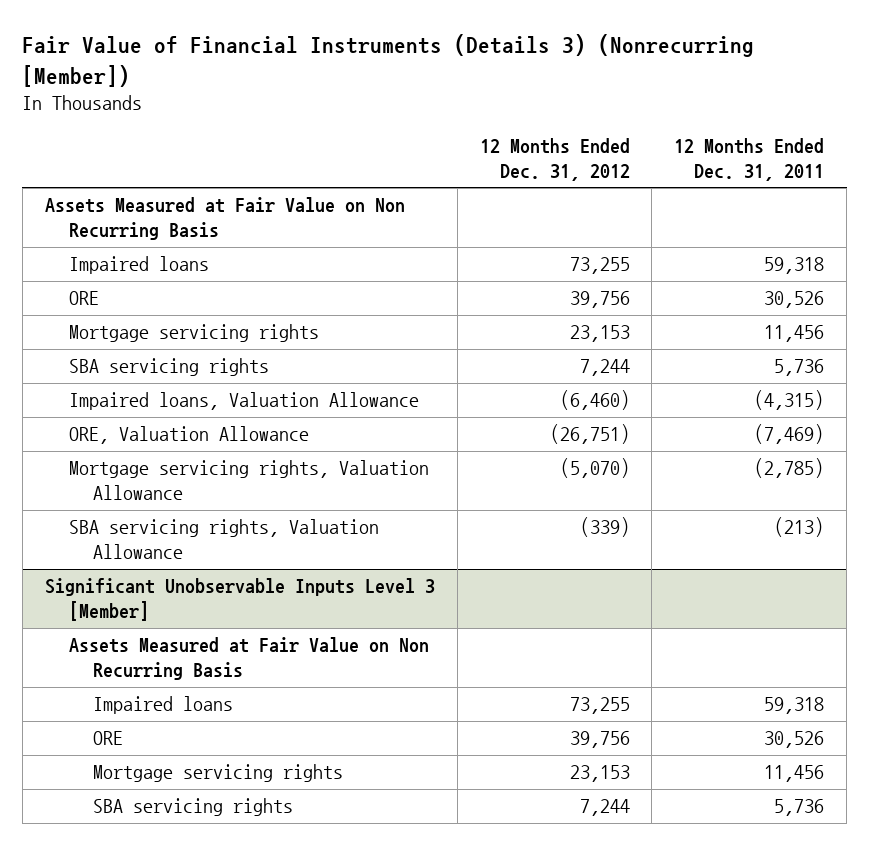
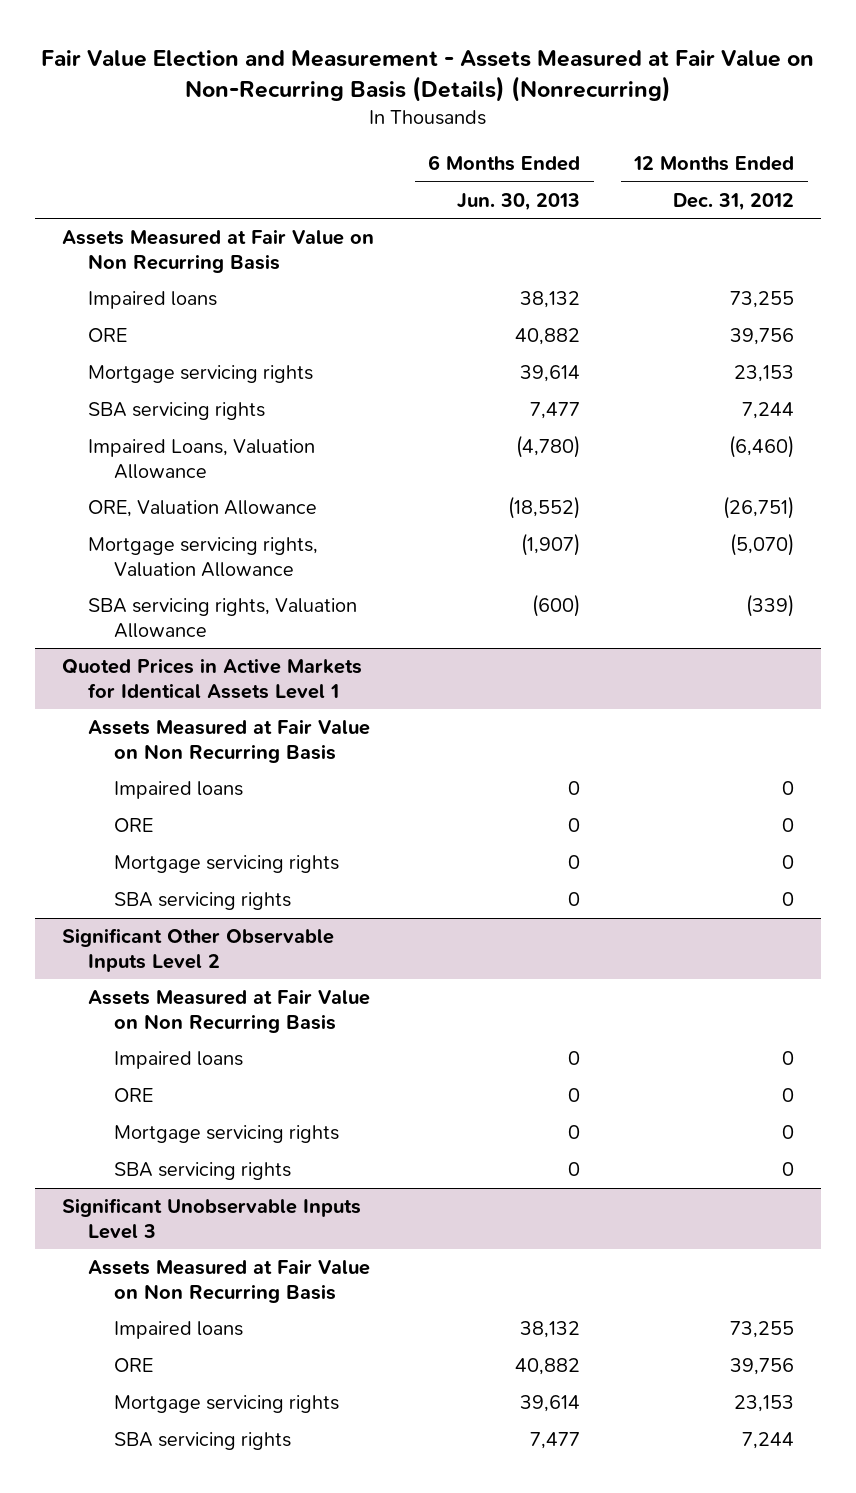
- Fair Value of Financial Instruments (Details 3) (Nonrecurring [Member])
+ Fair Value Election and Measurement - Assets Measured at Fair Value on Non-Recurring Basis (Details) (Nonrecurring)
- | 12 Months Ended Dec. 31, 2012 | 12 Months Ended Dec. 31, 2011
+ | 6 Months Ended Jun. 30, 2013 | 12 Months Ended Dec. 31, 2012
- Impaired loans, Valuation Allowance | (6,460) | (4,315)
+ Impaired Loans, Valuation Allowance | (4,780) | (6,460)
- Significant Unobservable Inputs Level 3 [Member]
+ Quoted Prices in Active Markets for Identical Assets Level 1
+ Impaired loans | 0 | 0
+ ORE | 0 | 0
+ Mortgage servicing rights | 0 | 0
+ SBA servicing rights | 0 | 0
+ Significant Other Observable Inputs Level 2
+ Assets Measured at Fair Value on Non Recurring Basis
+ Impaired loans | 0 | 0
+ ORE | 0 | 0
+ Mortgage servicing rights | 0 | 0
+ SBA servicing rights | 0 | 0
+ Significant Unobservable Inputs Level 3
+ Assets Measured at Fair Value on Non Recurring Basis

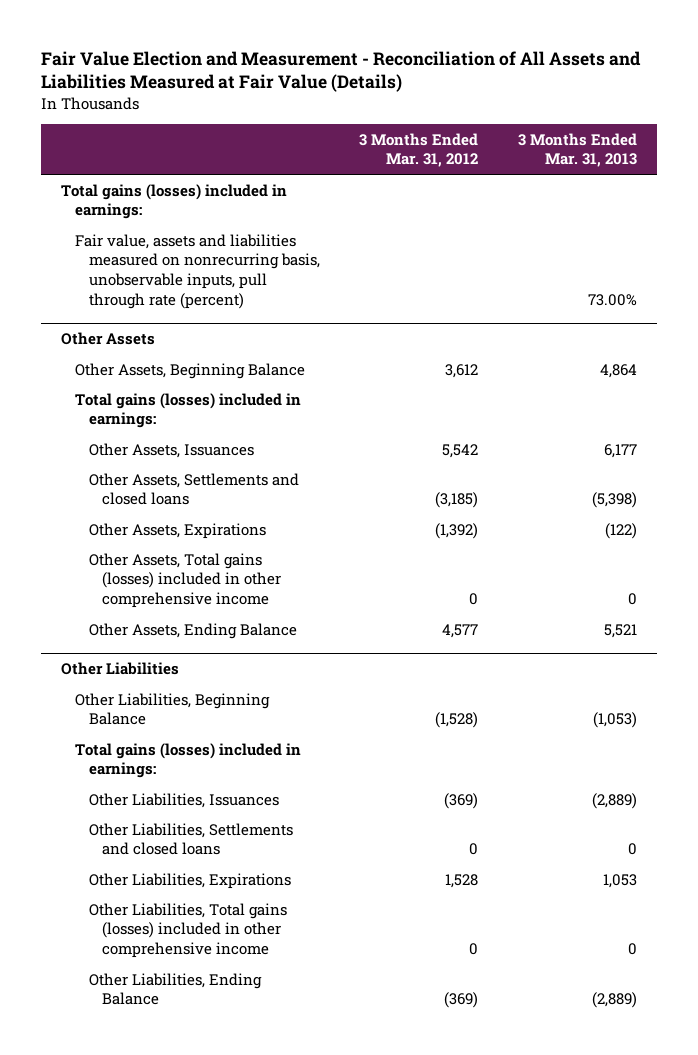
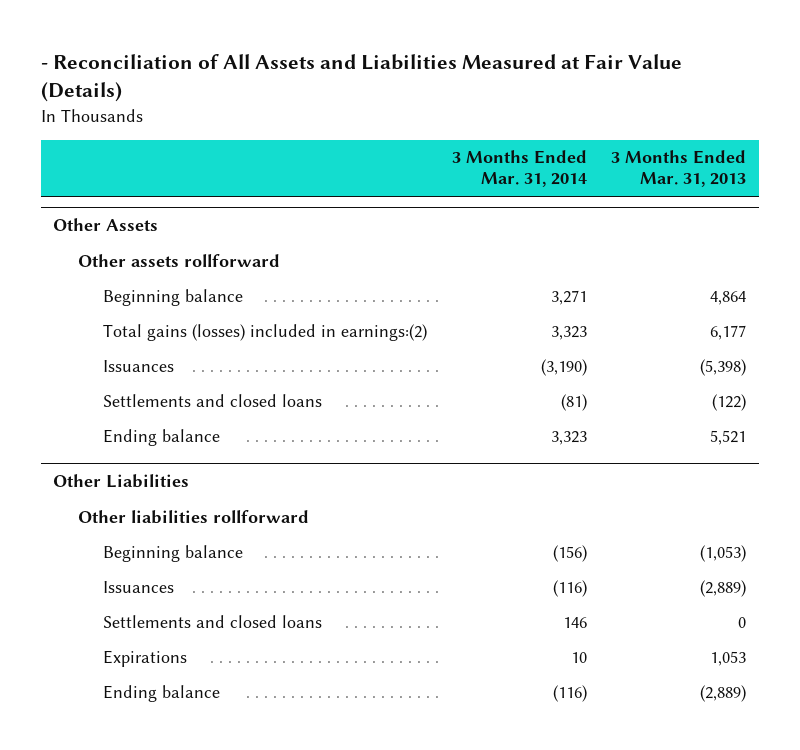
- Fair Value Election and Measurement - Reconciliation of All Assets and Liabilities Measured at Fair Value (Details)
+ - Reconciliation of All Assets and Liabilities Measured at Fair Value (Details)
- | 3 Months Ended Mar. 31, 2012 | 3 Months Ended Mar. 31, 2013
+ | 3 Months Ended Mar. 31, 2014 | 3 Months Ended Mar. 31, 2013
- Total gains (losses) included in earnings:
- Fair value, assets and liabilities measured on nonrecurring basis, unobservable inputs, pull through rate (percent) | | 73.00%
@ Other Assets
- Other Assets, Beginning Balance | 3,612 | 4,864
- Total gains (losses) included in earnings:
- Other Assets, Issuances | 5,542 | 6,177
- Other Assets, Settlements and closed loans | (3,185) | (5,398)
- Other Assets, Expirations | (1,392) | (122)
- Other Assets, Total gains (losses) included in other comprehensive income | 0 | 0
- Other Assets, Ending Balance | 4,577 | 5,521
+ Other assets rollforward
+ Beginning balance | 3,271 | 4,864
+ Total gains (losses) included in earnings:(2) | 3,323 | 6,177
+ Issuances | (3,190) | (5,398)
+ Settlements and closed loans | (81) | (122)
+ Ending balance | 3,323 | 5,521
@ Other Liabilities
- Other Liabilities, Beginning Balance | (1,528) | (1,053)
- Total gains (losses) included in earnings:
- Other Liabilities, Issuances | (369) | (2,889)
- Other Liabilities, Settlements and closed loans | 0 | 0
- Other Liabilities, Expirations | 1,528 | 1,053
- Other Liabilities, Total gains (losses) included in other comprehensive income | 0 | 0
- Other Liabilities, Ending Balance | (369) | (2,889)
+ Other liabilities rollforward
+ Beginning balance | (156) | (1,053)
+ Issuances | (116) | (2,889)
+ Settlements and closed loans | 146 | 0
+ Expirations | 10 | 1,053
+ Ending balance | (116) | (2,889)

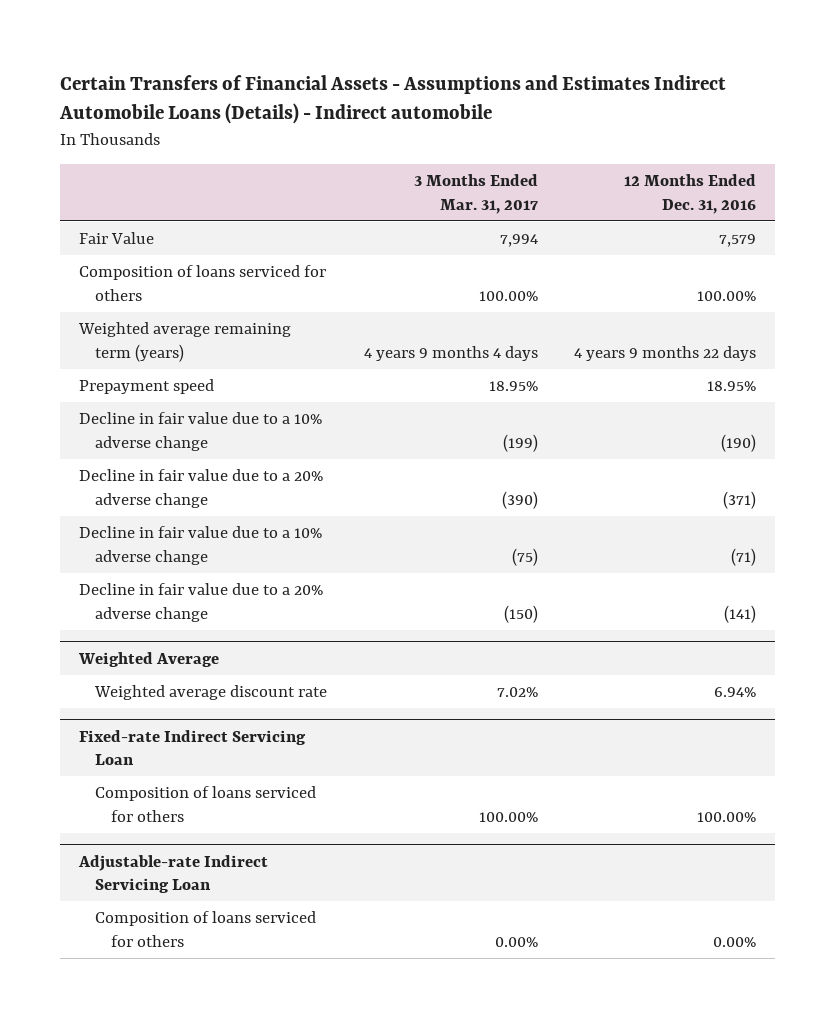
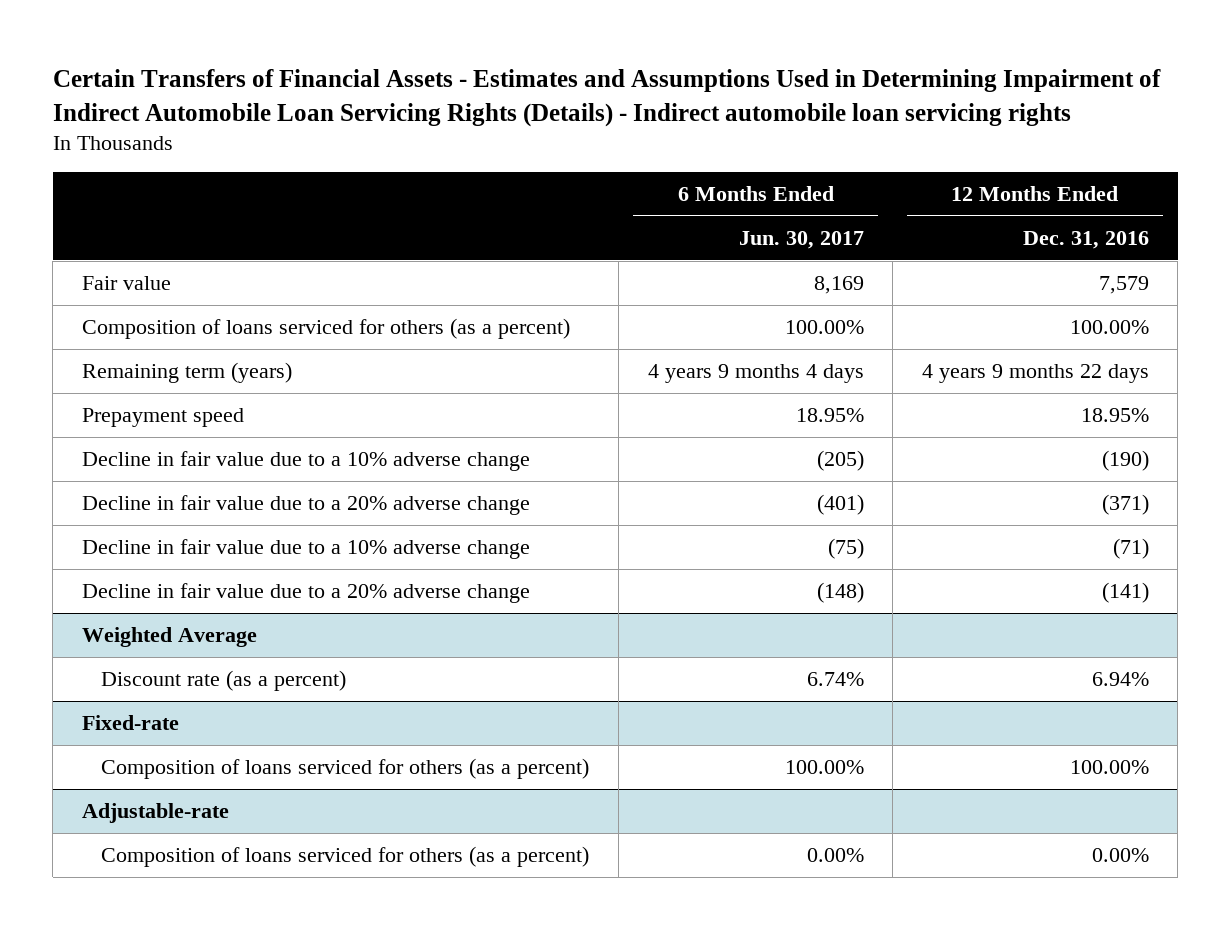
- Certain Transfers of Financial Assets - Assumptions and Estimates Indirect Automobile Loans (Details) - Indirect automobile
+ Certain Transfers of Financial Assets - Estimates and Assumptions Used in Determining Impairment of Indirect Automobile Loan Servicing Rights (Details) - Indirect automobile loan servicing rights
- | 3 Months Ended Mar. 31, 2017 | 12 Months Ended Dec. 31, 2016
+ | 6 Months Ended Jun. 30, 2017 | 12 Months Ended Dec. 31, 2016
- Fair Value | 7,994 | 7,579
- Composition of loans serviced for others | 100.00% | 100.00%
- Weighted average remaining term (years) | 4 years 9 months 4 days | 4 years 9 months 22 days
+ Fair value | 8,169 | 7,579
+ Composition of loans serviced for others (as a percent) | 100.00% | 100.00%
+ Remaining term (years) | 4 years 9 months 4 days | 4 years 9 months 22 days
@ Weighted Average
- Weighted average discount rate | 7.02% | 6.94%
- Fixed-rate Indirect Servicing Loan
- Composition of loans serviced for others | 100.00% | 100.00%
- Adjustable-rate Indirect Servicing Loan
- Composition of loans serviced for others | 0.00% | 0.00%
@ Weighted Average
+ Discount rate (as a percent) | 6.74% | 6.94%
+ Fixed-rate
+ Composition of loans serviced for others (as a percent) | 100.00% | 100.00%
+ Adjustable-rate
+ Composition of loans serviced for others (as a percent) | 0.00% | 0.00%

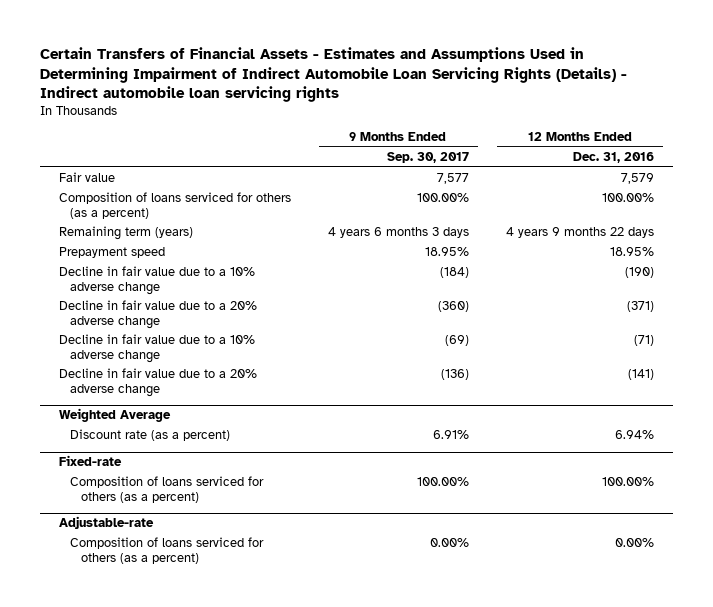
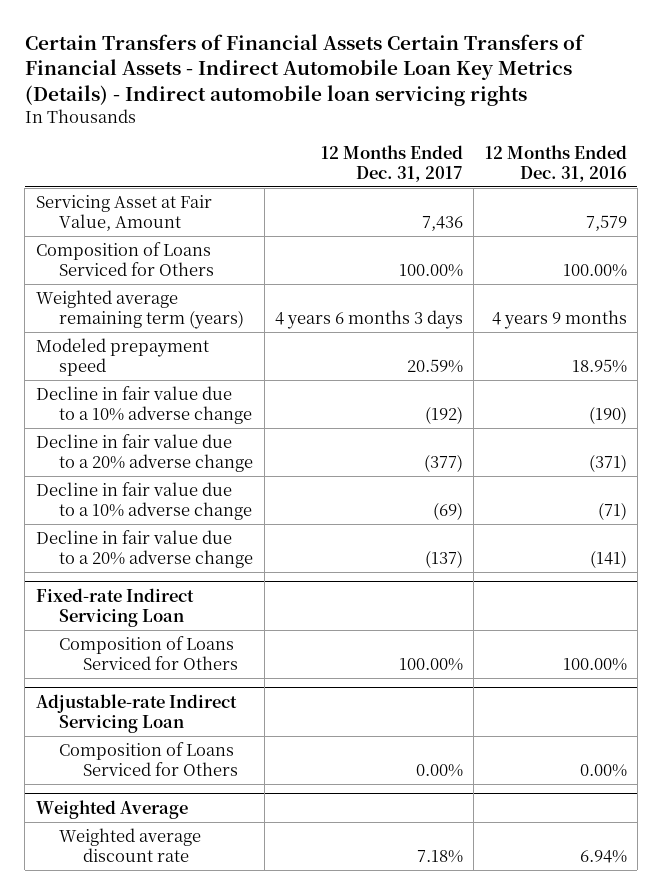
- Certain Transfers of Financial Assets - Estimates and Assumptions Used in Determining Impairment of Indirect Automobile Loan Servicing Rights (Details) - Indirect automobile loan servicing rights
+ Certain Transfers of Financial Assets Certain Transfers of Financial Assets - Indirect Automobile Loan Key Metrics (Details) - Indirect automobile loan servicing rights
- | 9 Months Ended Sep. 30, 2017 | 12 Months Ended Dec. 31, 2016
+ | 12 Months Ended Dec. 31, 2017 | 12 Months Ended Dec. 31, 2016
- Fair value | 7,577 | 7,579
- Composition of loans serviced for others (as a percent) | 100.00% | 100.00%
- Remaining term (years) | 4 years 6 months 3 days | 4 years 9 months 22 days
- Prepayment speed | 18.95% | 18.95%
+ Servicing Asset at Fair Value, Amount | 7,436 | 7,579
+ Composition of Loans Serviced for Others | 100.00% | 100.00%
+ Weighted average remaining term (years) | 4 years 6 months 3 days | 4 years 9 months
+ Modeled prepayment speed | 20.59% | 18.95%
+ Fixed-rate Indirect Servicing Loan
+ Composition of Loans Serviced for Others | 100.00% | 100.00%
+ Adjustable-rate Indirect Servicing Loan
+ Composition of Loans Serviced for Others | 0.00% | 0.00%
@ Weighted Average
- Discount rate (as a percent) | 6.91% | 6.94%
- Fixed-rate
- Composition of loans serviced for others (as a percent) | 100.00% | 100.00%
- Adjustable-rate
- Composition of loans serviced for others (as a percent) | 0.00% | 0.00%
@ Weighted Average
+ Weighted average discount rate | 7.18% | 6.94%

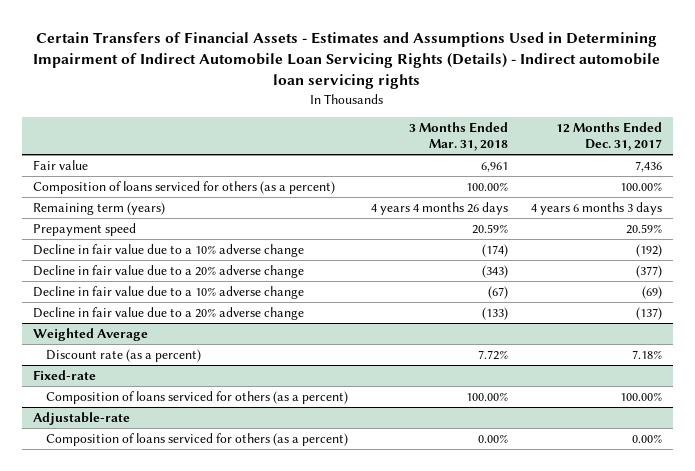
- Certain Transfers of Financial Assets Certain Transfers of Financial Assets - Indirect Automobile Loan Key Metrics (Details) - Indirect automobile loan servicing rights
+ Certain Transfers of Financial Assets - Estimates and Assumptions Used in Determining Impairment of Indirect Automobile Loan Servicing Rights (Details) - Indirect automobile loan servicing rights
- | 12 Months Ended Dec. 31, 2017 | 12 Months Ended Dec. 31, 2016
+ | 3 Months Ended Mar. 31, 2018 | 12 Months Ended Dec. 31, 2017
- Servicing Asset at Fair Value, Amount | 7,436 | 7,579
- Composition of Loans Serviced for Others | 100.00% | 100.00%
- Weighted average remaining term (years) | 4 years 6 months 3 days | 4 years 9 months
- Modeled prepayment speed | 20.59% | 18.95%
+ Fair value | 6,961 | 7,436
+ Composition of loans serviced for others (as a percent) | 100.00% | 100.00%
+ Remaining term (years) | 4 years 4 months 26 days | 4 years 6 months 3 days
+ Prepayment speed | 20.59% | 20.59%
- Fixed-rate Indirect Servicing Loan
- Composition of Loans Serviced for Others | 100.00% | 100.00%
- Adjustable-rate Indirect Servicing Loan
- Composition of Loans Serviced for Others | 0.00% | 0.00%
@ Weighted Average
- Weighted average discount rate | 7.18% | 6.94%
+ Discount rate (as a percent) | 7.72% | 7.18%
+ Fixed-rate
+ Composition of loans serviced for others (as a percent) | 100.00% | 100.00%
+ Adjustable-rate
+ Composition of loans serviced for others (as a percent) | 0.00% | 0.00%

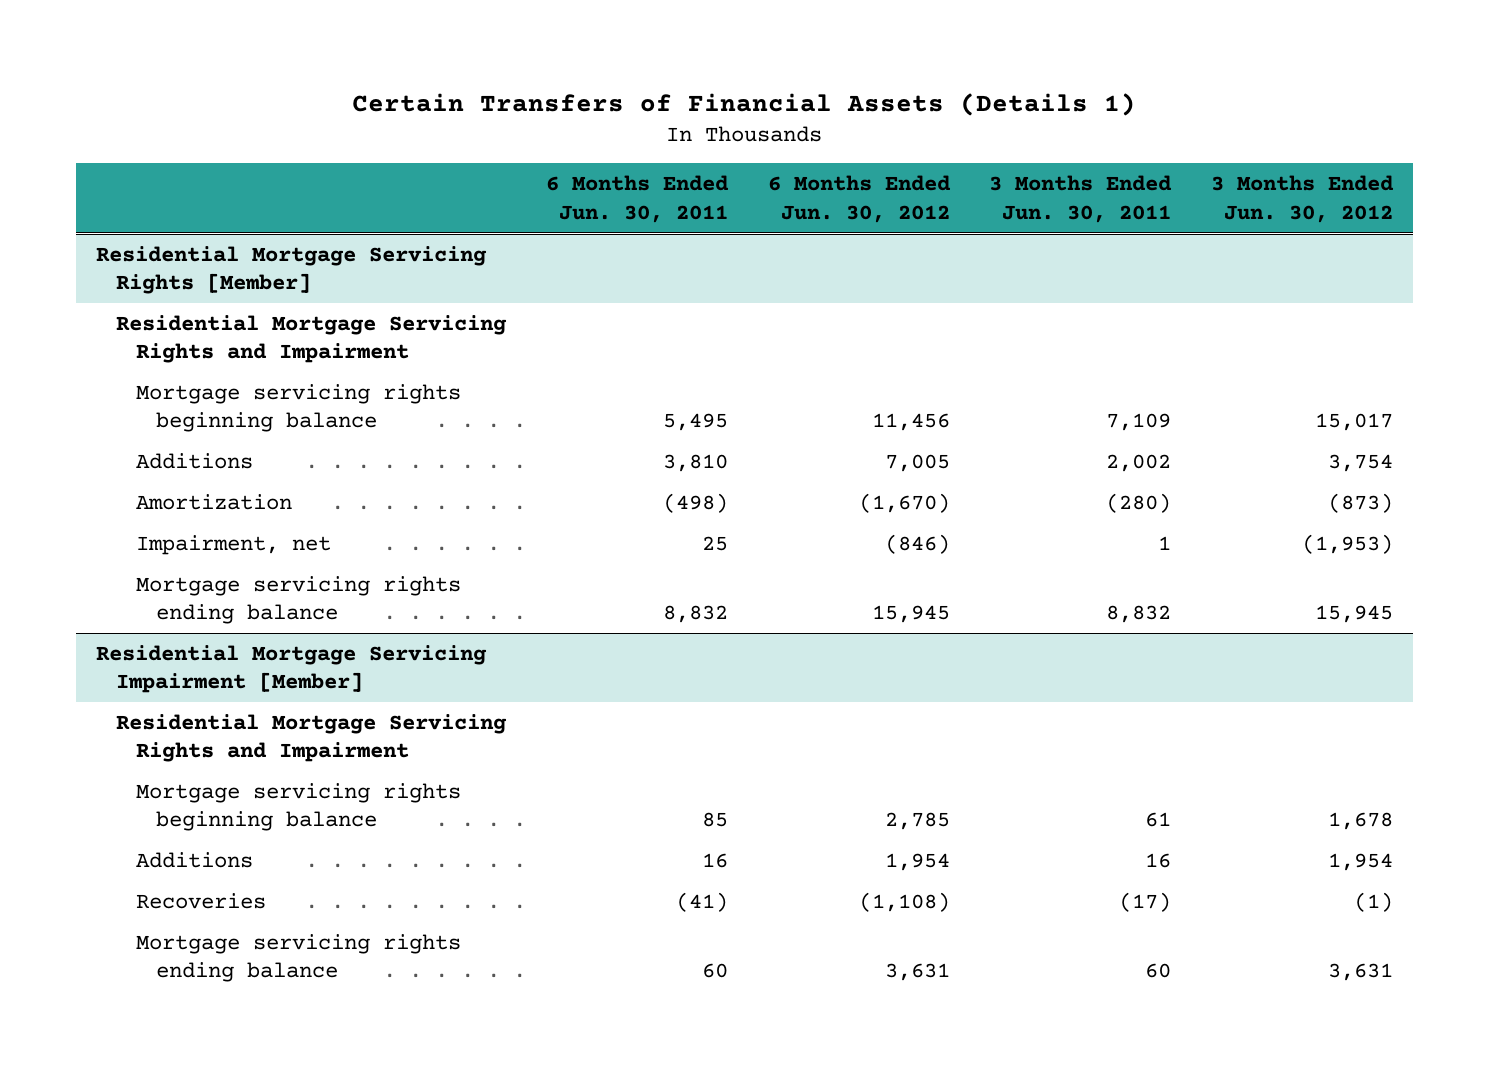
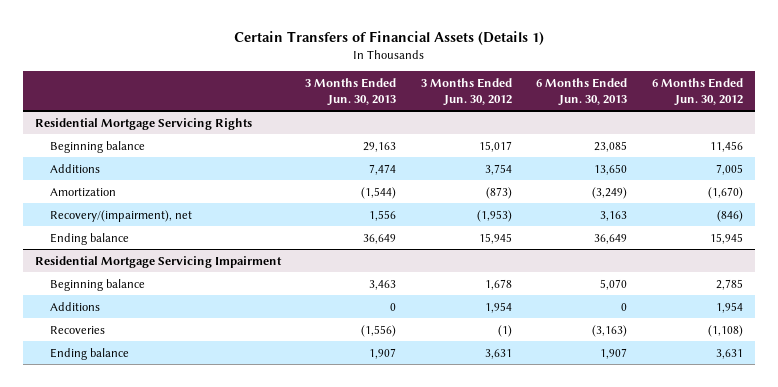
- | 6 Months Ended Jun. 30, 2011 | 6 Months Ended Jun. 30, 2012 | 3 Months Ended Jun. 30, 2011 | 3 Months Ended Jun. 30, 2012
+ | 3 Months Ended Jun. 30, 2013 | 3 Months Ended Jun. 30, 2012 | 6 Months Ended Jun. 30, 2013 | 6 Months Ended Jun. 30, 2012
- Residential Mortgage Servicing Rights [Member]
- Residential Mortgage Servicing Rights and Impairment
- Mortgage servicing rights beginning balance | 5,495 | 11,456 | 7,109 | 15,017
+ Residential Mortgage Servicing Rights
+ Beginning balance | 29,163 | 15,017 | 23,085 | 11,456
- Impairment, net | 25 | (846) | 1 | (1,953)
- Mortgage servicing rights ending balance | 8,832 | 15,945 | 8,832 | 15,945
- Residential Mortgage Servicing Impairment [Member]
- Residential Mortgage Servicing Rights and Impairment
- Mortgage servicing rights beginning balance | 85 | 2,785 | 61 | 1,678
+ Recovery/(impairment), net | 1,556 | (1,953) | 3,163 | (846)
+ Ending balance | 36,649 | 15,945 | 36,649 | 15,945
+ Residential Mortgage Servicing Impairment
+ Beginning balance | 3,463 | 1,678 | 5,070 | 2,785
- Mortgage servicing rights ending balance | 60 | 3,631 | 60 | 3,631
+ Ending balance | 1,907 | 3,631 | 1,907 | 3,631

